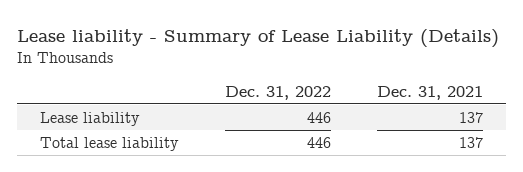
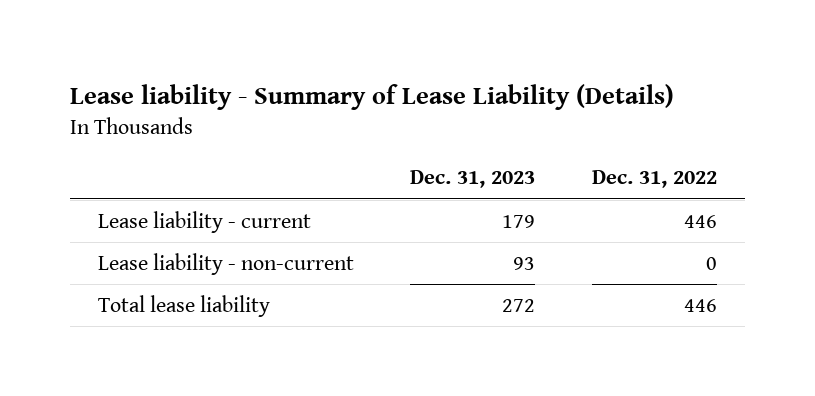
- | Dec. 31, 2022 | Dec. 31, 2021
+ | Dec. 31, 2023 | Dec. 31, 2022
- Lease liability | 446 | 137
+ Lease liability - current | 179 | 446
+ Lease liability - non-current | 93 | 0

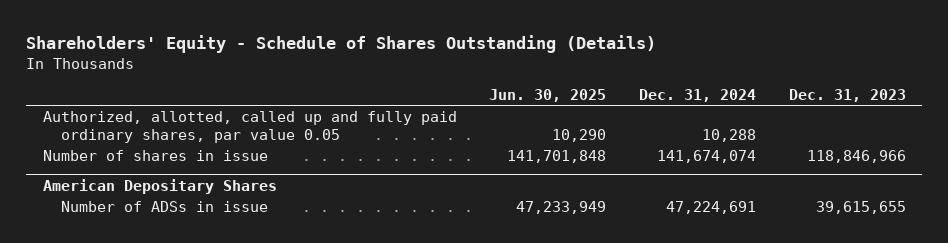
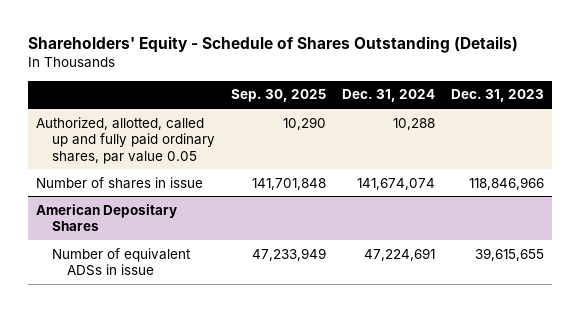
- | Jun. 30, 2025 | Dec. 31, 2024 | Dec. 31, 2023
+ | Sep. 30, 2025 | Dec. 31, 2024 | Dec. 31, 2023
@ American Depositary Shares
- Number of ADSs in issue | 47,233,949 | 47,224,691 | 39,615,655
+ Number of equivalent ADSs in issue | 47,233,949 | 47,224,691 | 39,615,655

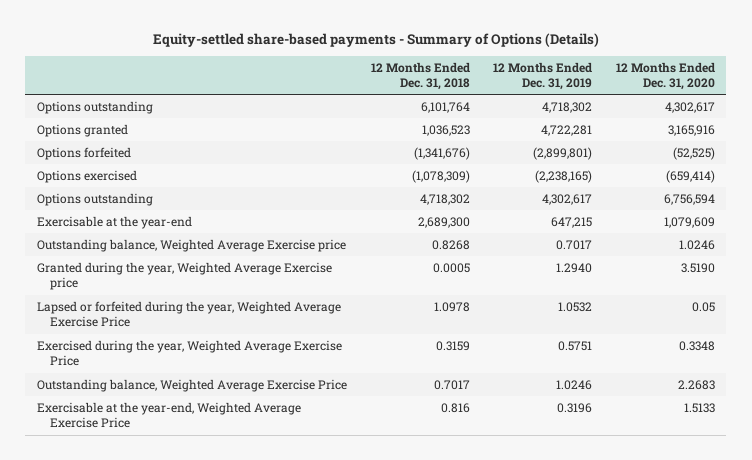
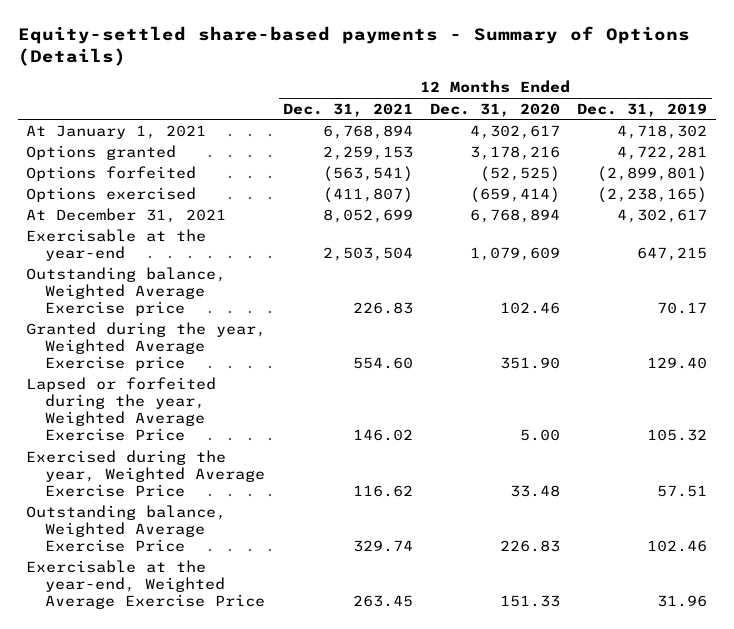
- | 12 Months Ended Dec. 31, 2018 | 12 Months Ended Dec. 31, 2019 | 12 Months Ended Dec. 31, 2020
+ | 12 Months Ended Dec. 31, 2021 | 12 Months Ended Dec. 31, 2020 | 12 Months Ended Dec. 31, 2019
- Options outstanding | 6,101,764 | 4,718,302 | 4,302,617
- Options granted | 1,036,523 | 4,722,281 | 3,165,916
+ At January 1, 2021 | 6,768,894 | 4,302,617 | 4,718,302
+ Options granted | 2,259,153 | 3,178,216 | 4,722,281
- Options outstanding | 4,718,302 | 4,302,617 | 6,756,594
+ At December 31, 2021 | 8,052,699 | 6,768,894 | 4,302,617
- Outstanding balance, Weighted Average Exercise price | 0.8268 | 0.7017 | 1.0246
- Granted during the year, Weighted Average Exercise price | 0.0005 | 1.2940 | 3.5190
- Lapsed or forfeited during the year, Weighted Average Exercise Price | 1.0978 | 1.0532 | 0.05
- Exercised during the year, Weighted Average Exercise Price | 0.3159 | 0.5751 | 0.3348
- Outstanding balance, Weighted Average Exercise Price | 0.7017 | 1.0246 | 2.2683
- Exercisable at the year-end, Weighted Average Exercise Price | 0.816 | 0.3196 | 1.5133
+ Outstanding balance, Weighted Average Exercise price | 226.83 | 102.46 | 70.17
+ Granted during the year, Weighted Average Exercise price | 554.60 | 351.90 | 129.40
+ Lapsed or forfeited during the year, Weighted Average Exercise Price | 146.02 | 5.00 | 105.32
+ Exercised during the year, Weighted Average Exercise Price | 116.62 | 33.48 | 57.51
+ Outstanding balance, Weighted Average Exercise Price | 329.74 | 226.83 | 102.46
+ Exercisable at the year-end, Weighted Average Exercise Price | 263.45 | 151.33 | 31.96

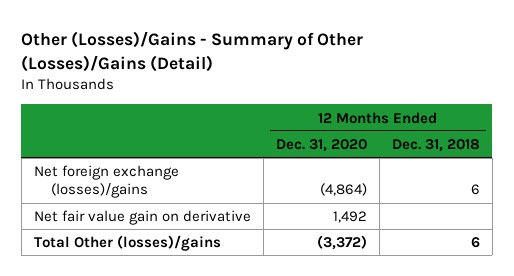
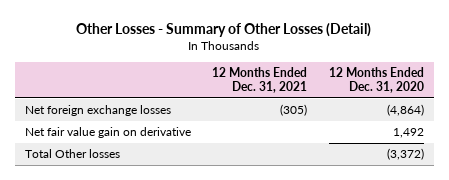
- Other (Losses)/Gains - Summary of Other (Losses)/Gains (Detail)
+ Other Losses - Summary of Other Losses (Detail)
- | 12 Months Ended Dec. 31, 2020 | 12 Months Ended Dec. 31, 2018
+ | 12 Months Ended Dec. 31, 2021 | 12 Months Ended Dec. 31, 2020
- Net foreign exchange (losses)/gains | (4,864) | 6
+ Net foreign exchange losses | (305) | (4,864)
- Total Other (losses)/gains | (3,372) | 6
+ Total Other losses | | (3,372)

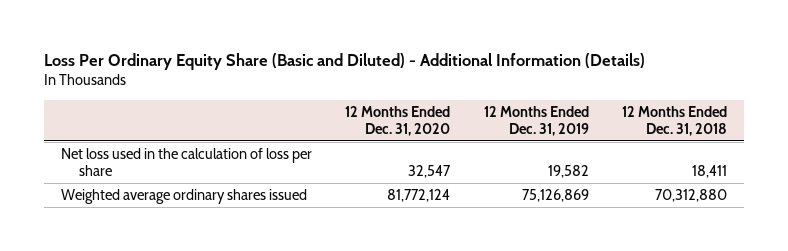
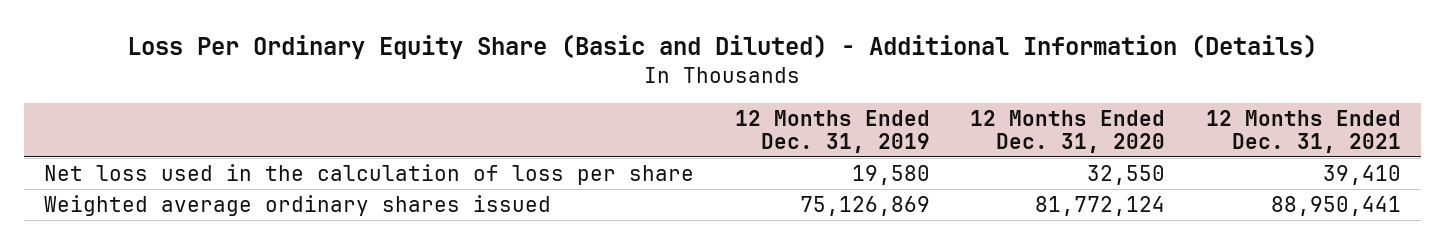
- | 12 Months Ended Dec. 31, 2020 | 12 Months Ended Dec. 31, 2019 | 12 Months Ended Dec. 31, 2018
+ | 12 Months Ended Dec. 31, 2019 | 12 Months Ended Dec. 31, 2020 | 12 Months Ended Dec. 31, 2021
- Net loss used in the calculation of loss per share | 32,547 | 19,582 | 18,411
+ Net loss used in the calculation of loss per share | 19,580 | 32,550 | 39,410

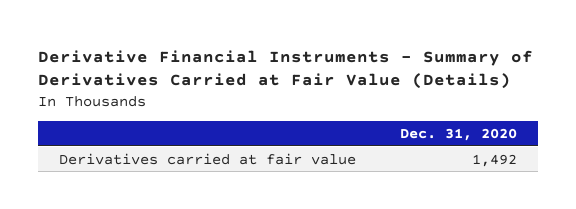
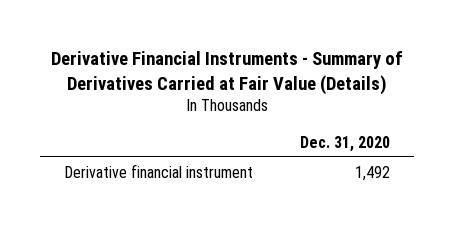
- Derivatives carried at fair value | 1,492
+ Derivative financial instrument | 1,492

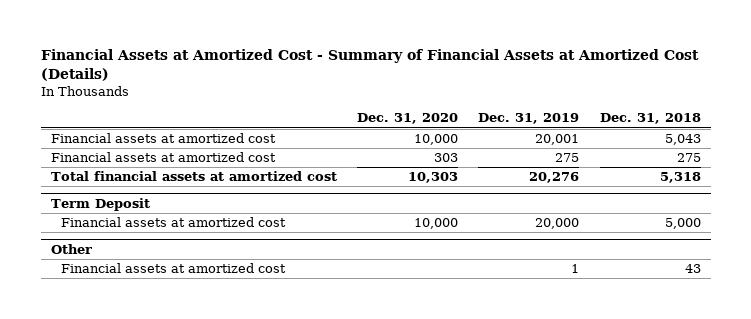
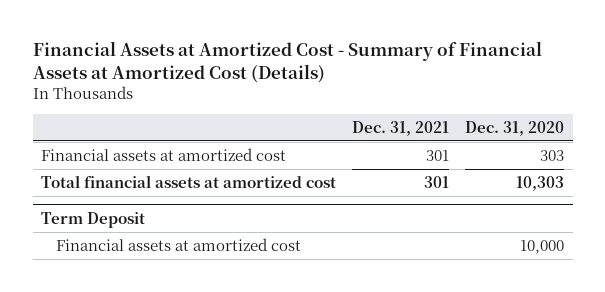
- | Dec. 31, 2020 | Dec. 31, 2019 | Dec. 31, 2018
+ | Dec. 31, 2021 | Dec. 31, 2020
- Financial assets at amortized cost | 10,000 | 20,001 | 5,043
- Other
- Financial assets at amortized cost | | 1 | 43

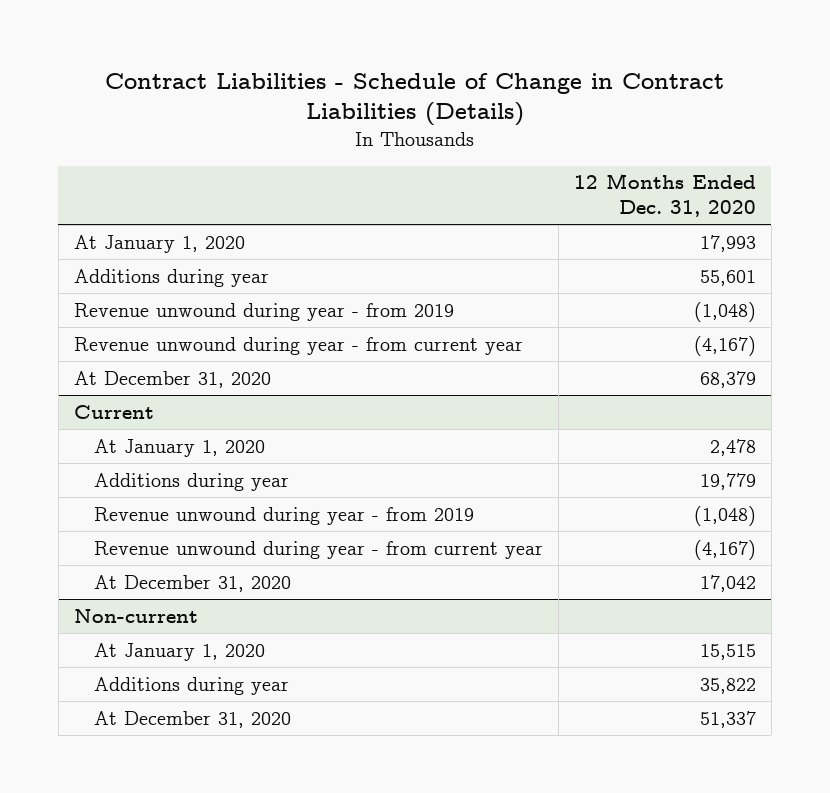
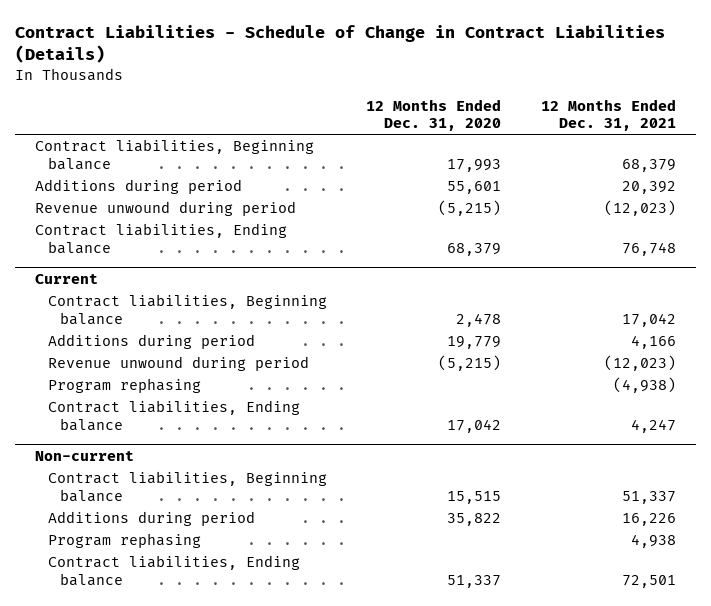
- | 12 Months Ended Dec. 31, 2020
+ | 12 Months Ended Dec. 31, 2020 | 12 Months Ended Dec. 31, 2021
- At January 1, 2020 | 17,993
- Additions during year | 55,601
- Revenue unwound during year - from 2019 | (1,048)
- Revenue unwound during year - from current year | (4,167)
- At December 31, 2020 | 68,379
+ Contract liabilities, Beginning balance | 17,993 | 68,379
+ Additions during period | 55,601 | 20,392
+ Revenue unwound during period | (5,215) | (12,023)
+ Contract liabilities, Ending balance | 68,379 | 76,748
@ Current
- At January 1, 2020 | 2,478
- Additions during year | 19,779
- Revenue unwound during year - from 2019 | (1,048)
- Revenue unwound during year - from current year | (4,167)
- At December 31, 2020 | 17,042
+ Contract liabilities, Beginning balance | 2,478 | 17,042
+ Additions during period | 19,779 | 4,166
+ Revenue unwound during period | (5,215) | (12,023)
+ Program rephasing | | (4,938)
+ Contract liabilities, Ending balance | 17,042 | 4,247
@ Non-current
- At January 1, 2020 | 15,515
- Additions during year | 35,822
- At December 31, 2020 | 51,337
+ Contract liabilities, Beginning balance | 15,515 | 51,337
+ Additions during period | 35,822 | 16,226
+ Program rephasing | | 4,938
+ Contract liabilities, Ending balance | 51,337 | 72,501

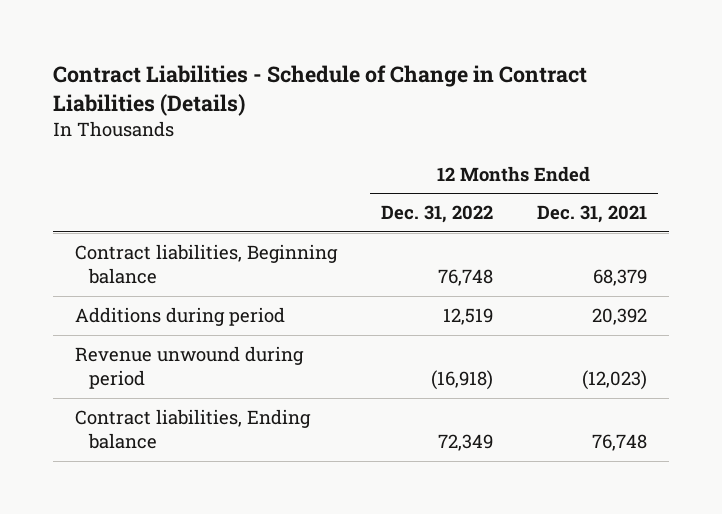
- | 12 Months Ended Dec. 31, 2020 | 12 Months Ended Dec. 31, 2021
+ | 12 Months Ended Dec. 31, 2022 | 12 Months Ended Dec. 31, 2021
- Current
- Contract liabilities, Beginning balance | 2,478 | 17,042
- Additions during period | 19,779 | 4,166
- Revenue unwound during period | (5,215) | (12,023)
- Program rephasing | | (4,938)
- Contract liabilities, Ending balance | 17,042 | 4,247
- Non-current
- Contract liabilities, Beginning balance | 15,515 | 51,337
- Additions during period | 35,822 | 16,226
- Program rephasing | | 4,938
- Contract liabilities, Ending balance | 51,337 | 72,501

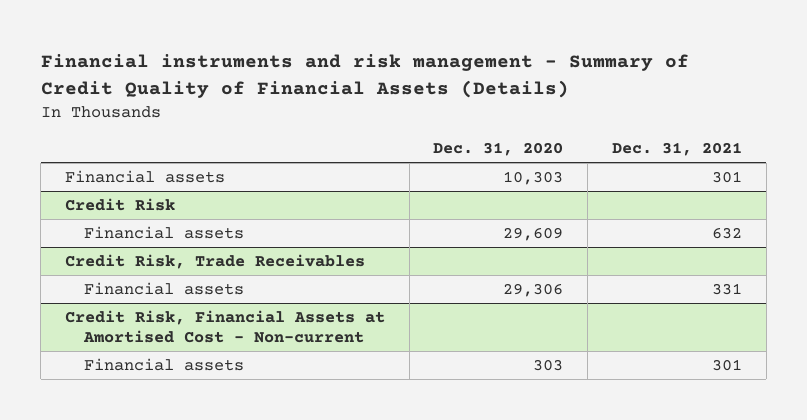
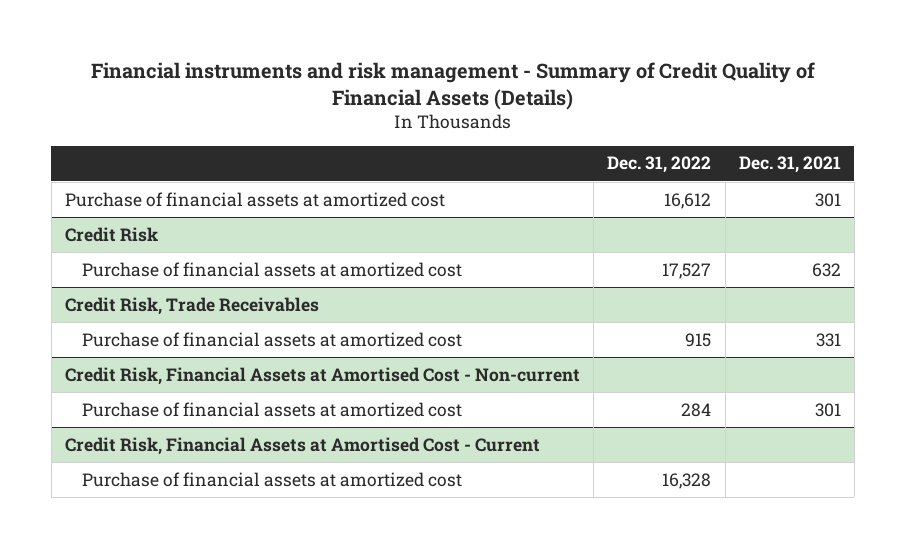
- | Dec. 31, 2020 | Dec. 31, 2021
+ | Dec. 31, 2022 | Dec. 31, 2021
- Financial assets | 10,303 | 301
+ Purchase of financial assets at amortized cost | 16,612 | 301
@ Credit Risk
- Financial assets | 29,609 | 632
+ Purchase of financial assets at amortized cost | 17,527 | 632
@ Credit Risk, Trade Receivables
- Financial assets | 29,306 | 331
+ Purchase of financial assets at amortized cost | 915 | 331
@ Credit Risk, Financial Assets at Amortised Cost - Non-current
- Financial assets | 303 | 301
+ Purchase of financial assets at amortized cost | 284 | 301
+ Credit Risk, Financial Assets at Amortised Cost - Current
+ Purchase of financial assets at amortized cost | 16,328 |

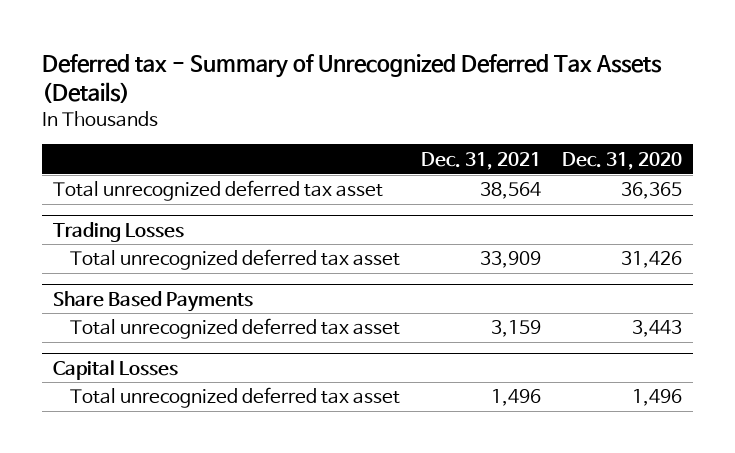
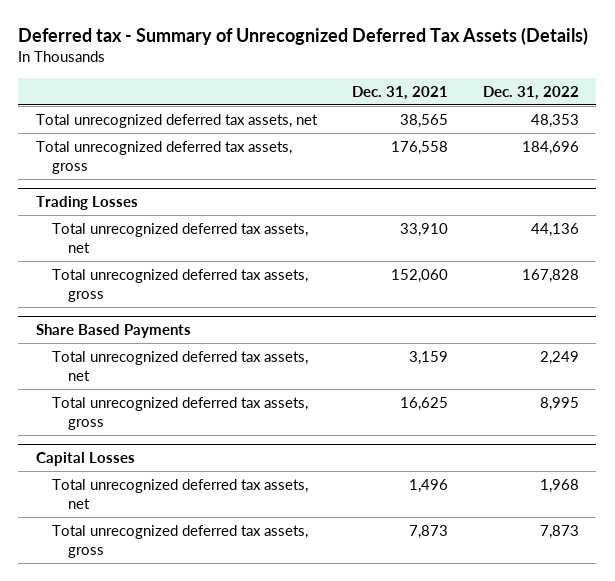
- | Dec. 31, 2021 | Dec. 31, 2020
+ | Dec. 31, 2021 | Dec. 31, 2022
- Total unrecognized deferred tax asset | 38,564 | 36,365
+ Total unrecognized deferred tax assets, net | 38,565 | 48,353
+ Total unrecognized deferred tax assets, gross | 176,558 | 184,696
@ Trading Losses
- Total unrecognized deferred tax asset | 33,909 | 31,426
+ Total unrecognized deferred tax assets, net | 33,910 | 44,136
+ Total unrecognized deferred tax assets, gross | 152,060 | 167,828
@ Share Based Payments
- Total unrecognized deferred tax asset | 3,159 | 3,443
+ Total unrecognized deferred tax assets, net | 3,159 | 2,249
+ Total unrecognized deferred tax assets, gross | 16,625 | 8,995
@ Capital Losses
- Total unrecognized deferred tax asset | 1,496 | 1,496
+ Total unrecognized deferred tax assets, net | 1,496 | 1,968
+ Total unrecognized deferred tax assets, gross | 7,873 | 7,873

